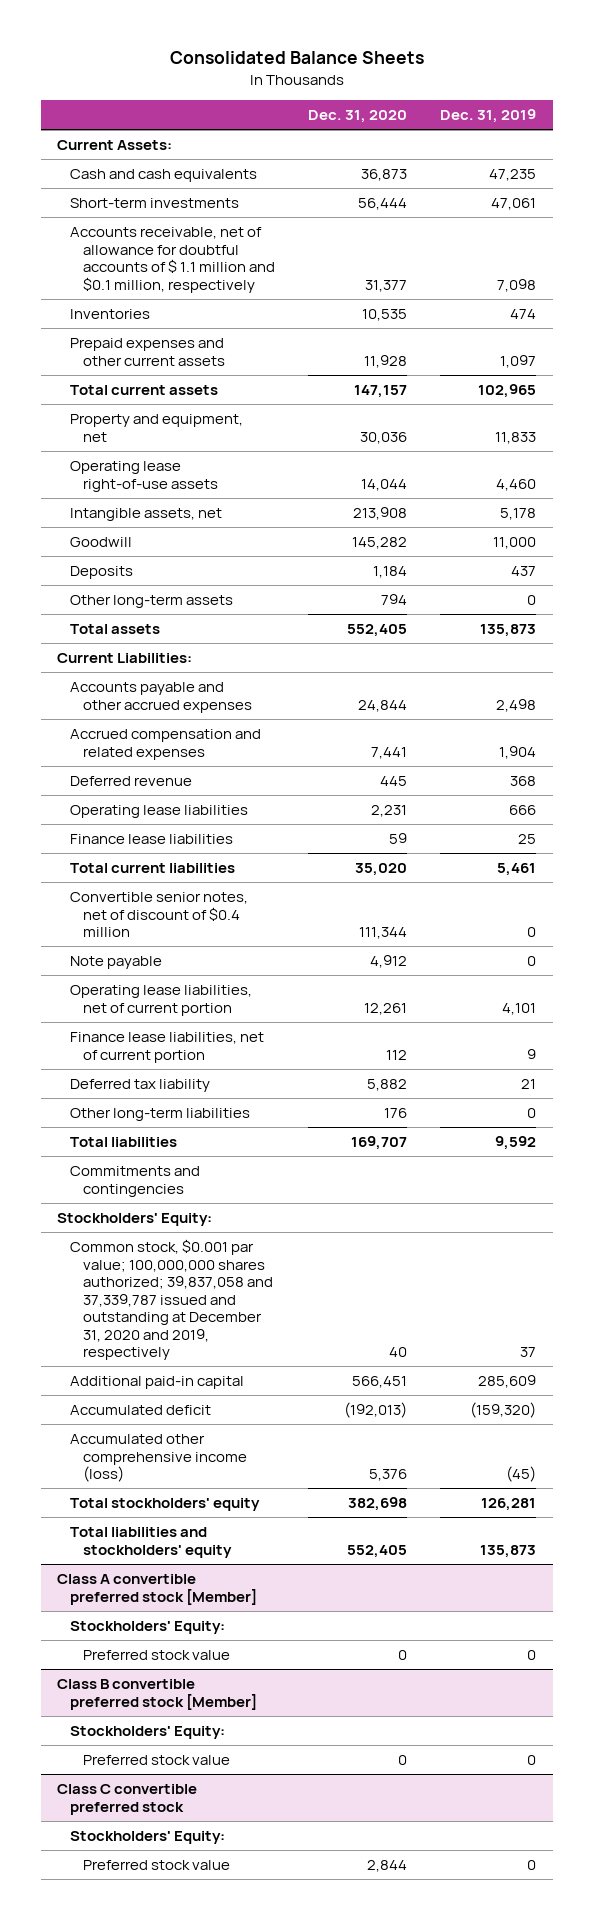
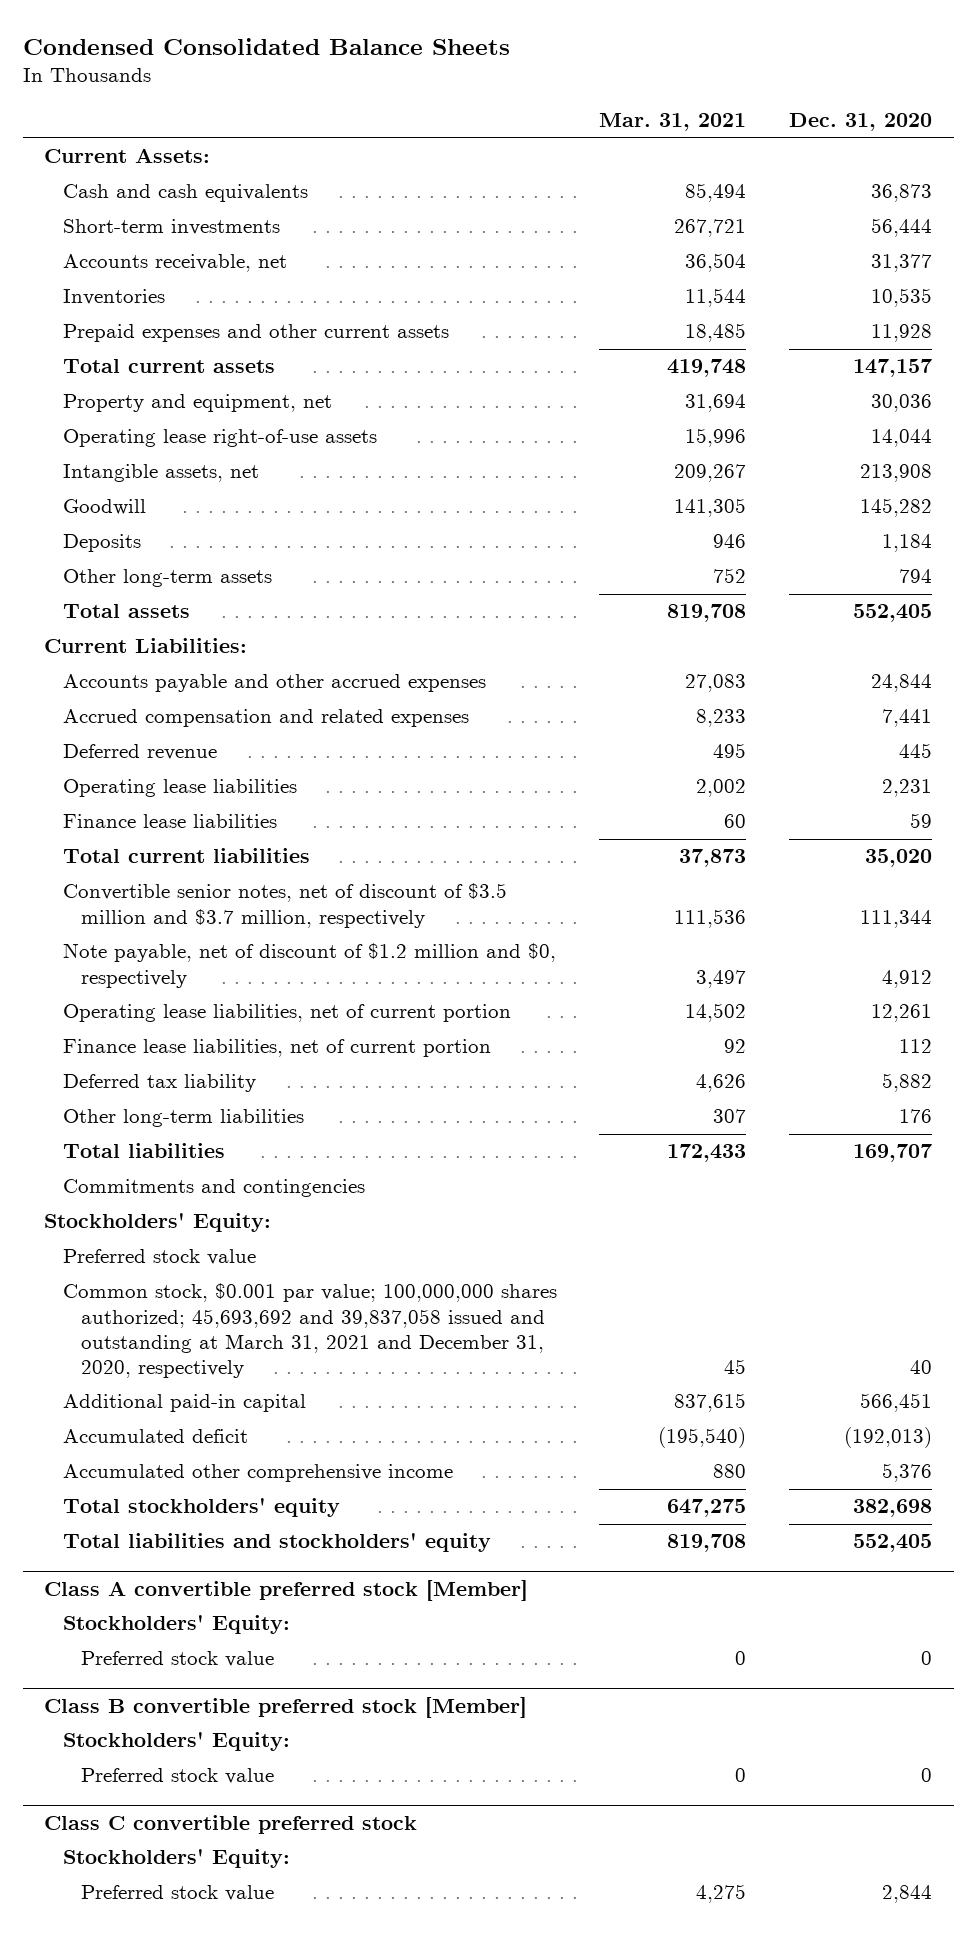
- Consolidated Balance Sheets
+ Condensed Consolidated Balance Sheets
- | Dec. 31, 2020 | Dec. 31, 2019
+ | Mar. 31, 2021 | Dec. 31, 2020
- Accounts receivable, net of allowance for doubtful accounts of $ 1.1 million and $0.1 million, respectively | 31,377 | 7,098
+ Accounts receivable, net | 36,504 | 31,377
- Convertible senior notes, net of discount of $0.4 million | 111,344 | 0
- Note payable | 4,912 | 0
+ Convertible senior notes, net of discount of $3.5 million and $3.7 million, respectively | 111,536 | 111,344
+ Note payable, net of discount of $1.2 million and $0, respectively | 3,497 | 4,912
- Common stock, $0.001 par value; 100,000,000 shares authorized; 39,837,058 and 37,339,787 issued and outstanding at December 31, 2020 and 2019, respectively | 40 | 37
+ Preferred stock value
+ Common stock, $0.001 par value; 100,000,000 shares authorized; 45,693,692 and 39,837,058 issued and outstanding at March 31, 2021 and December 31, 2020, respectively | 45 | 40
- Accumulated other comprehensive income (loss) | 5,376 | (45)
+ Accumulated other comprehensive income | 880 | 5,376

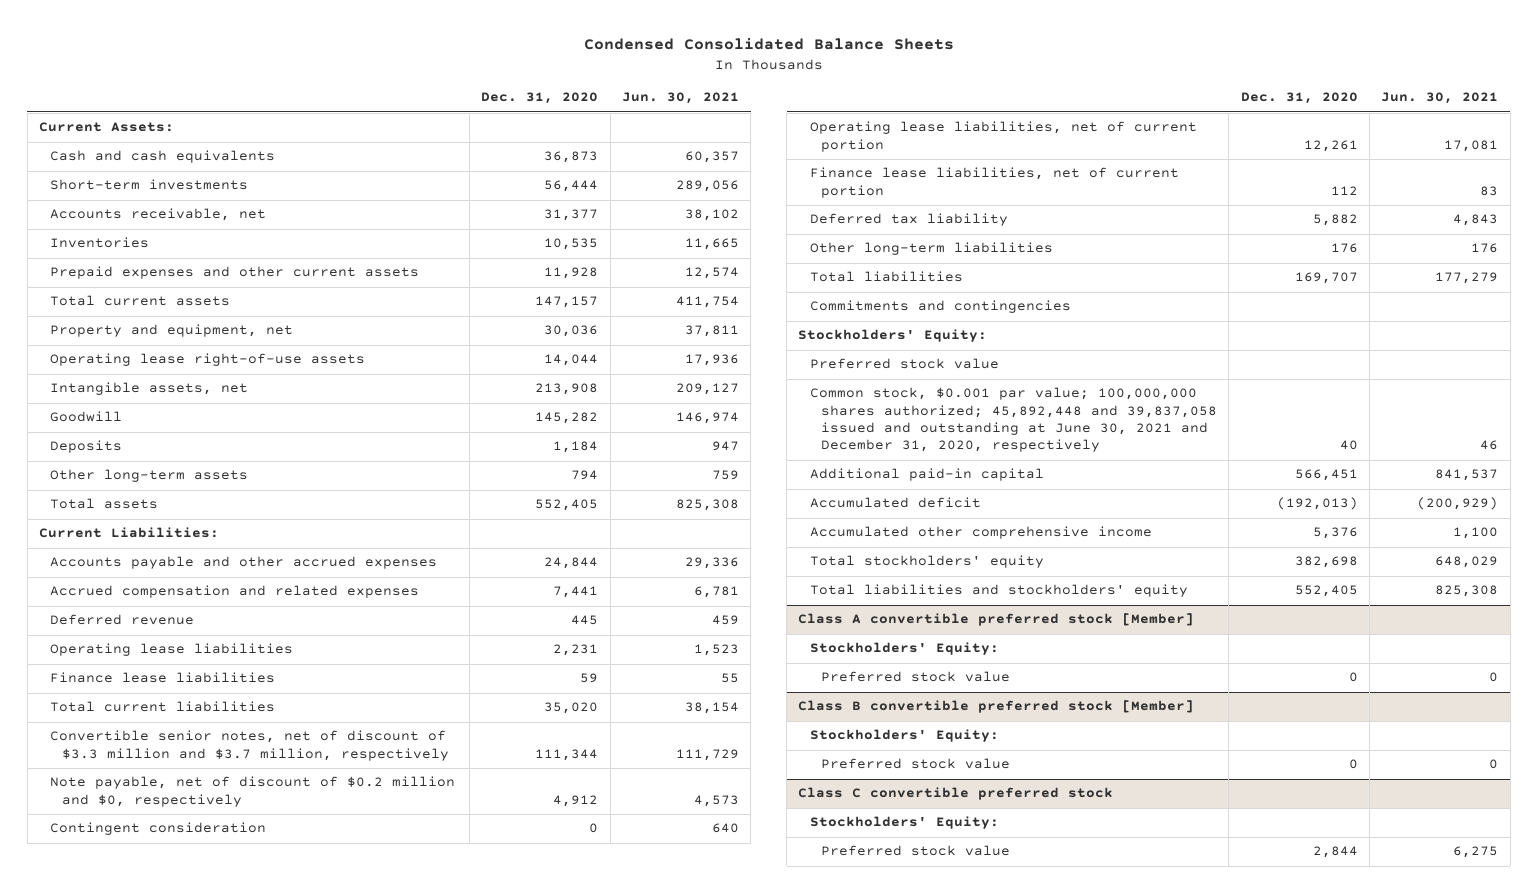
- | Mar. 31, 2021 | Dec. 31, 2020
+ | Dec. 31, 2020 | Jun. 30, 2021
- Convertible senior notes, net of discount of $3.5 million and $3.7 million, respectively | 111,536 | 111,344
- Note payable, net of discount of $1.2 million and $0, respectively | 3,497 | 4,912
+ Convertible senior notes, net of discount of $3.3 million and $3.7 million, respectively | 111,344 | 111,729
+ Note payable, net of discount of $0.2 million and $0, respectively | 4,912 | 4,573
+ Contingent consideration | 0 | 640
- Common stock, $0.001 par value; 100,000,000 shares authorized; 45,693,692 and 39,837,058 issued and outstanding at March 31, 2021 and December 31, 2020, respectively | 45 | 40
+ Common stock, $0.001 par value; 100,000,000 shares authorized; 45,892,448 and 39,837,058 issued and outstanding at June 30, 2021 and December 31, 2020, respectively | 40 | 46

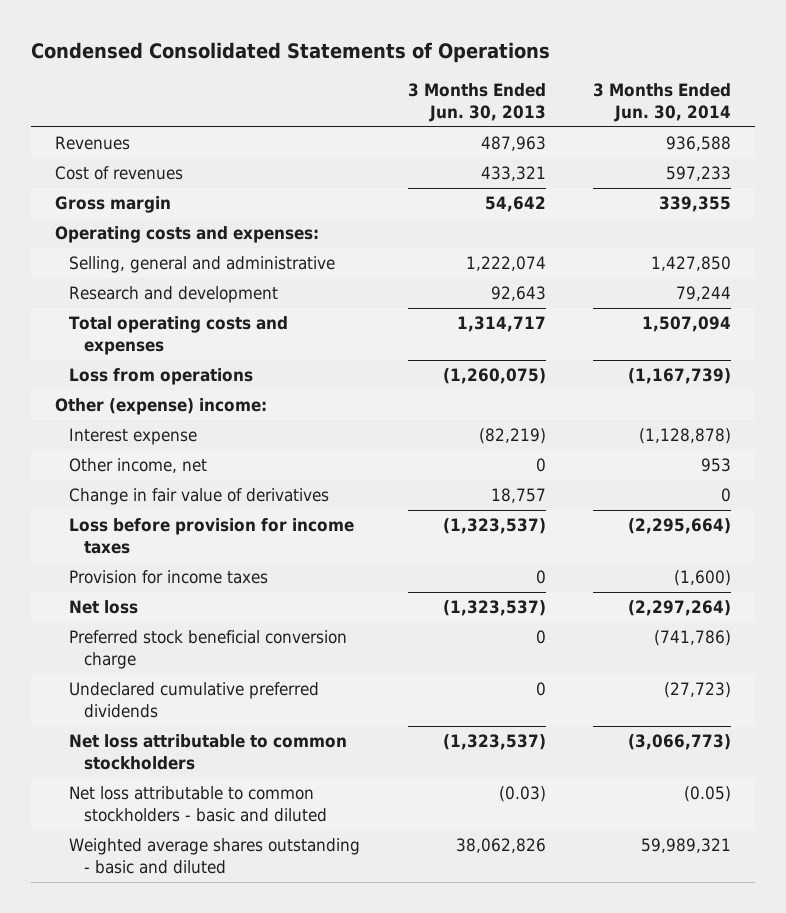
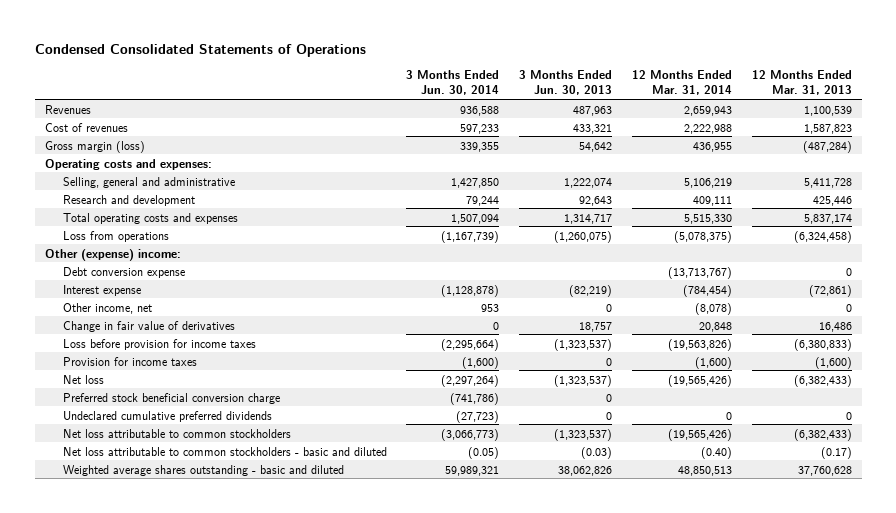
- | 3 Months Ended Jun. 30, 2013 | 3 Months Ended Jun. 30, 2014
+ | 3 Months Ended Jun. 30, 2014 | 3 Months Ended Jun. 30, 2013 | 12 Months Ended Mar. 31, 2014 | 12 Months Ended Mar. 31, 2013
- Gross margin | 54,642 | 339,355
+ Gross margin (loss) | 339,355 | 54,642 | 436,955 | (487,284)
+ Debt conversion expense | | | (13,713,767) | 0

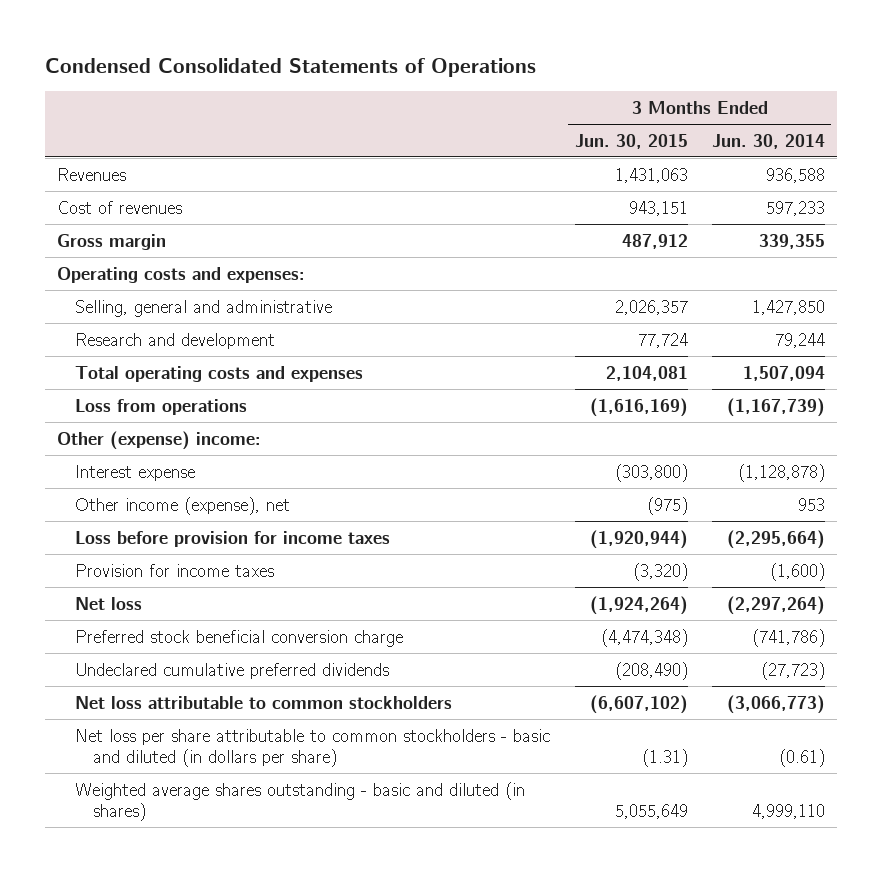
- | 3 Months Ended Jun. 30, 2014 | 3 Months Ended Jun. 30, 2013 | 12 Months Ended Mar. 31, 2014 | 12 Months Ended Mar. 31, 2013
+ | 3 Months Ended Jun. 30, 2015 | 3 Months Ended Jun. 30, 2014
- Gross margin (loss) | 339,355 | 54,642 | 436,955 | (487,284)
+ Gross margin | 487,912 | 339,355
- Debt conversion expense | | | (13,713,767) | 0
- Other income, net | 953 | 0 | (8,078) | 0
- Change in fair value of derivatives | 0 | 18,757 | 20,848 | 16,486
+ Other income (expense), net | (975) | 953
- Net loss attributable to common stockholders - basic and diluted | (0.05) | (0.03) | (0.40) | (0.17)
- Weighted average shares outstanding - basic and diluted | 59,989,321 | 38,062,826 | 48,850,513 | 37,760,628
+ Net loss per share attributable to common stockholders - basic and diluted (in dollars per share) | (1.31) | (0.61)
+ Weighted average shares outstanding - basic and diluted (in shares) | 5,055,649 | 4,999,110

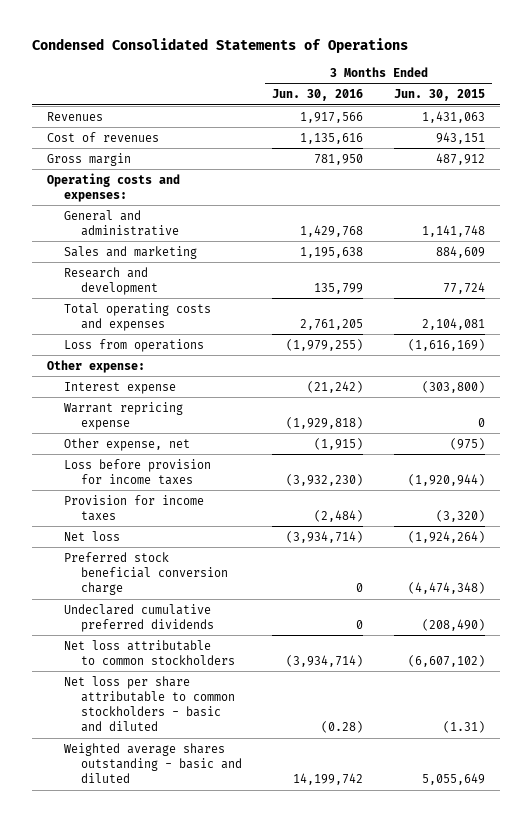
- | 3 Months Ended Jun. 30, 2015 | 3 Months Ended Jun. 30, 2014
+ | 3 Months Ended Jun. 30, 2016 | 3 Months Ended Jun. 30, 2015
- Selling, general and administrative | 2,026,357 | 1,427,850
+ General and administrative | 1,429,768 | 1,141,748
+ Sales and marketing | 1,195,638 | 884,609
- Other (expense) income:
+ Other expense:
- Other income (expense), net | (975) | 953
+ Warrant repricing expense | (1,929,818) | 0
+ Other expense, net | (1,915) | (975)
- Net loss per share attributable to common stockholders - basic and diluted (in dollars per share) | (1.31) | (0.61)
- Weighted average shares outstanding - basic and diluted (in shares) | 5,055,649 | 4,999,110
+ Net loss per share attributable to common stockholders - basic and diluted | (0.28) | (1.31)
+ Weighted average shares outstanding - basic and diluted | 14,199,742 | 5,055,649

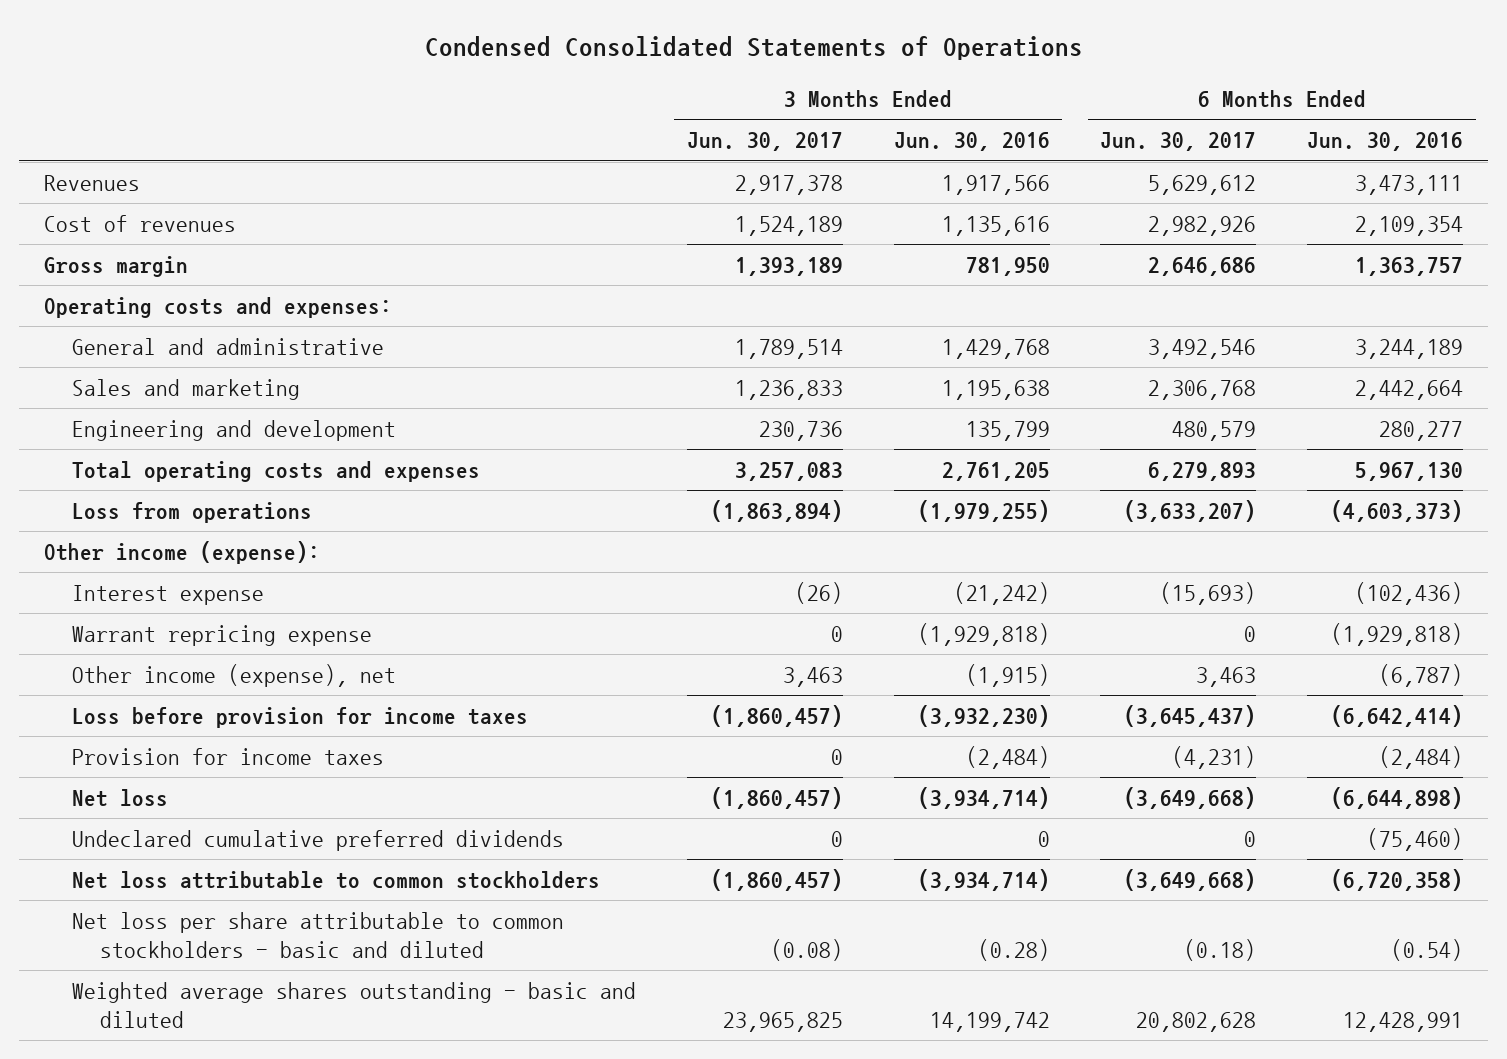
- | 3 Months Ended Jun. 30, 2016 | 3 Months Ended Jun. 30, 2015
+ | 3 Months Ended Jun. 30, 2017 | 3 Months Ended Jun. 30, 2016 | 6 Months Ended Jun. 30, 2017 | 6 Months Ended Jun. 30, 2016
- Research and development | 135,799 | 77,724
+ Engineering and development | 230,736 | 135,799 | 480,579 | 280,277
- Other expense:
+ Other income (expense):
- Other expense, net | (1,915) | (975)
+ Other income (expense), net | 3,463 | (1,915) | 3,463 | (6,787)
- Preferred stock beneficial conversion charge | 0 | (4,474,348)

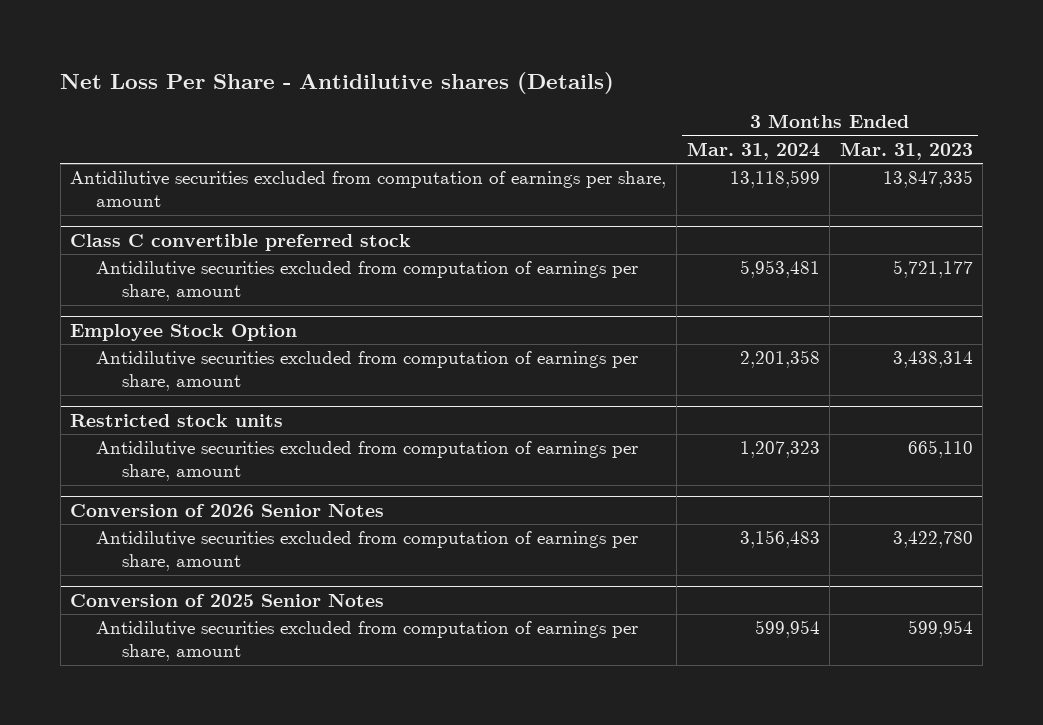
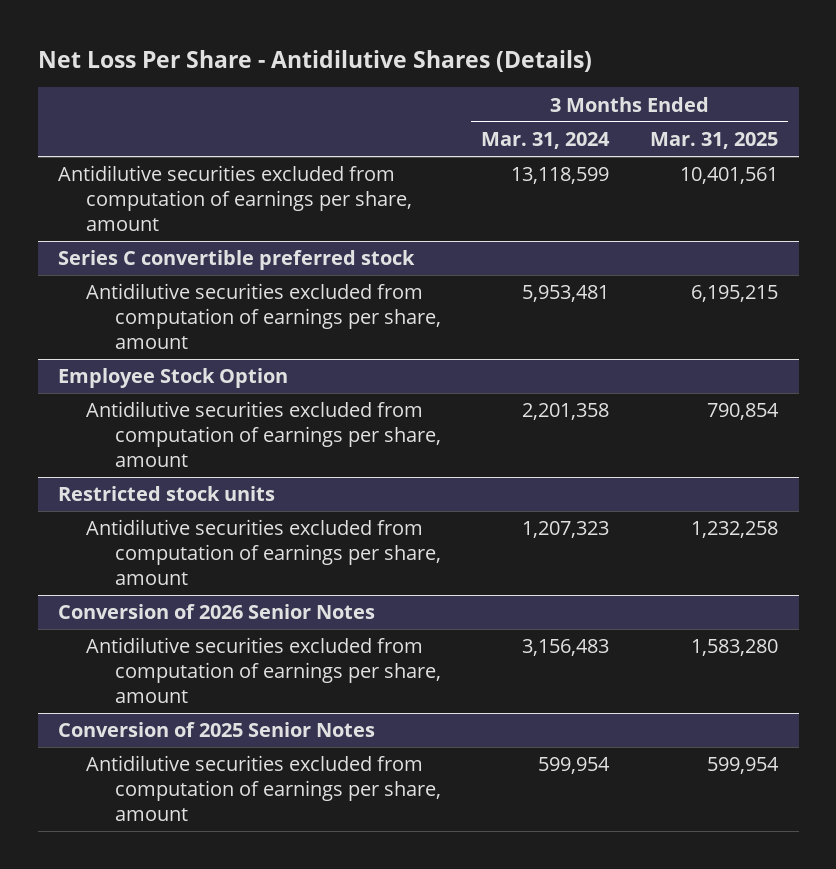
- Net Loss Per Share - Antidilutive shares (Details)
+ Net Loss Per Share - Antidilutive Shares (Details)
- | 3 Months Ended Mar. 31, 2024 | 3 Months Ended Mar. 31, 2023
+ | 3 Months Ended Mar. 31, 2024 | 3 Months Ended Mar. 31, 2025
- Class C convertible preferred stock
+ Series C convertible preferred stock

